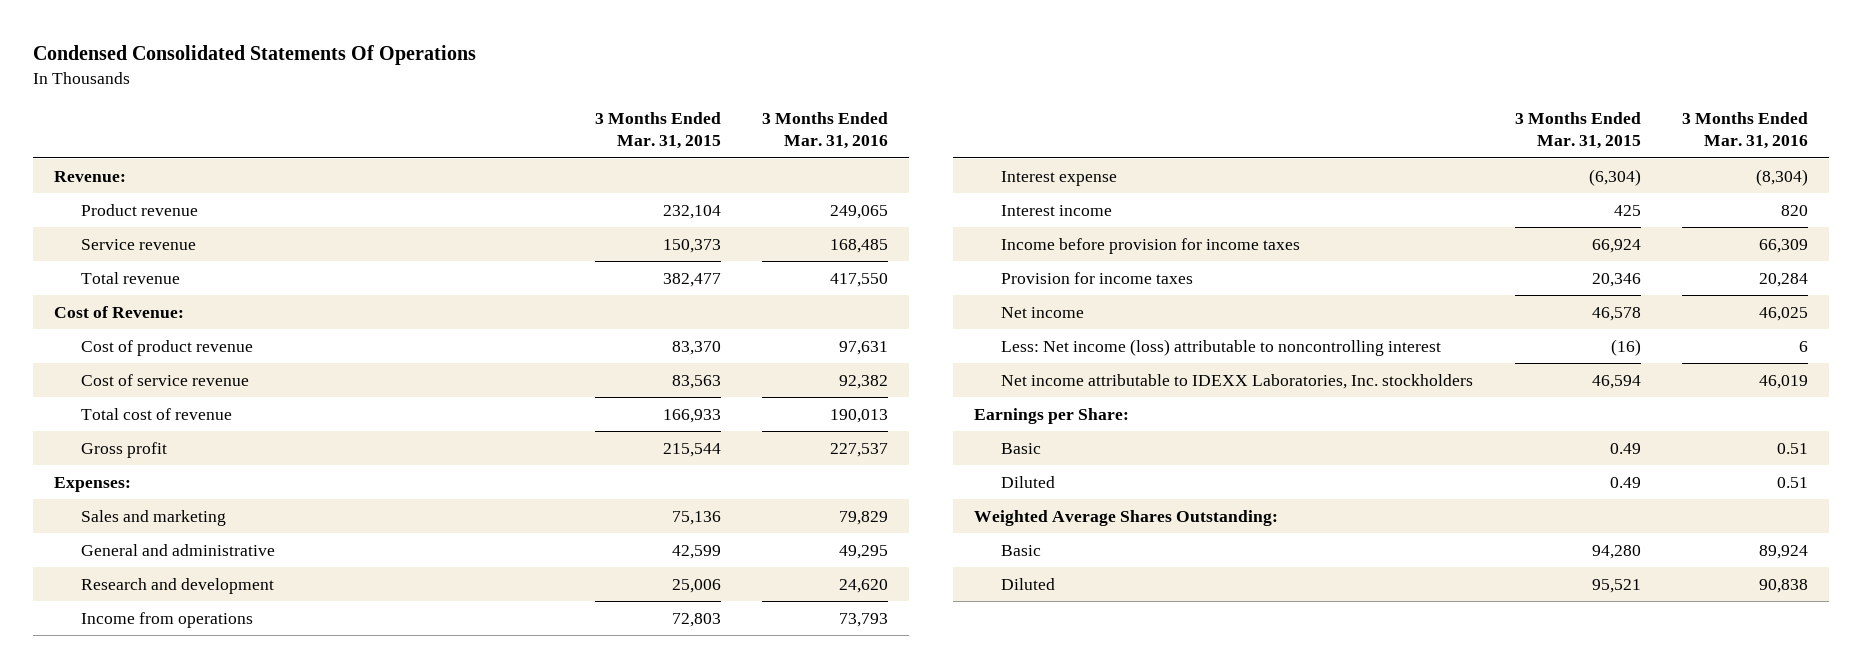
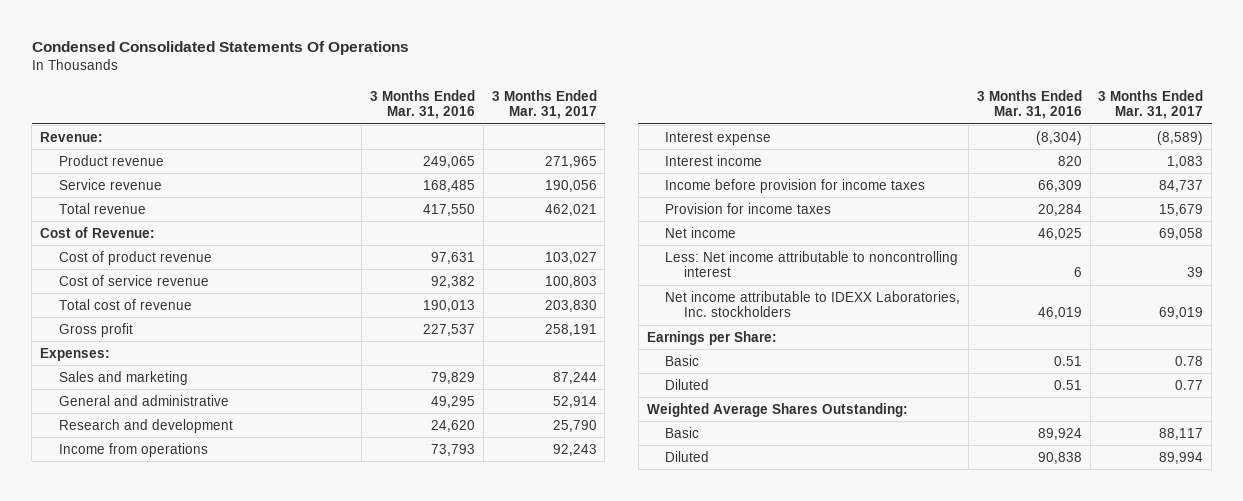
- | 3 Months Ended Mar. 31, 2015 | 3 Months Ended Mar. 31, 2016
+ | 3 Months Ended Mar. 31, 2016 | 3 Months Ended Mar. 31, 2017
- Less: Net income (loss) attributable to noncontrolling interest | (16) | 6
+ Less: Net income attributable to noncontrolling interest | 6 | 39

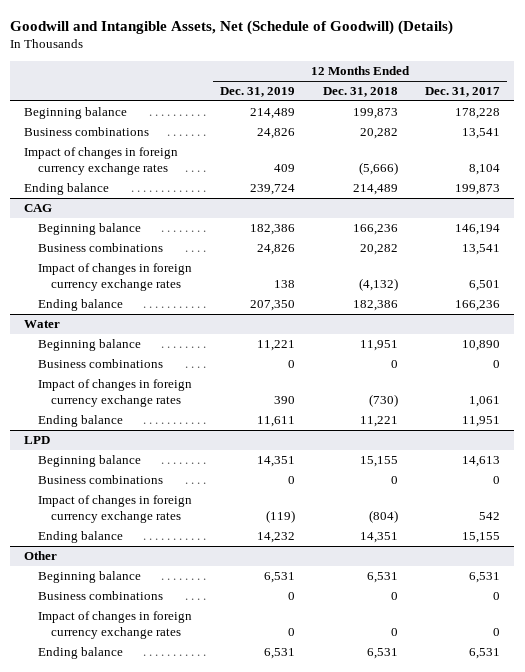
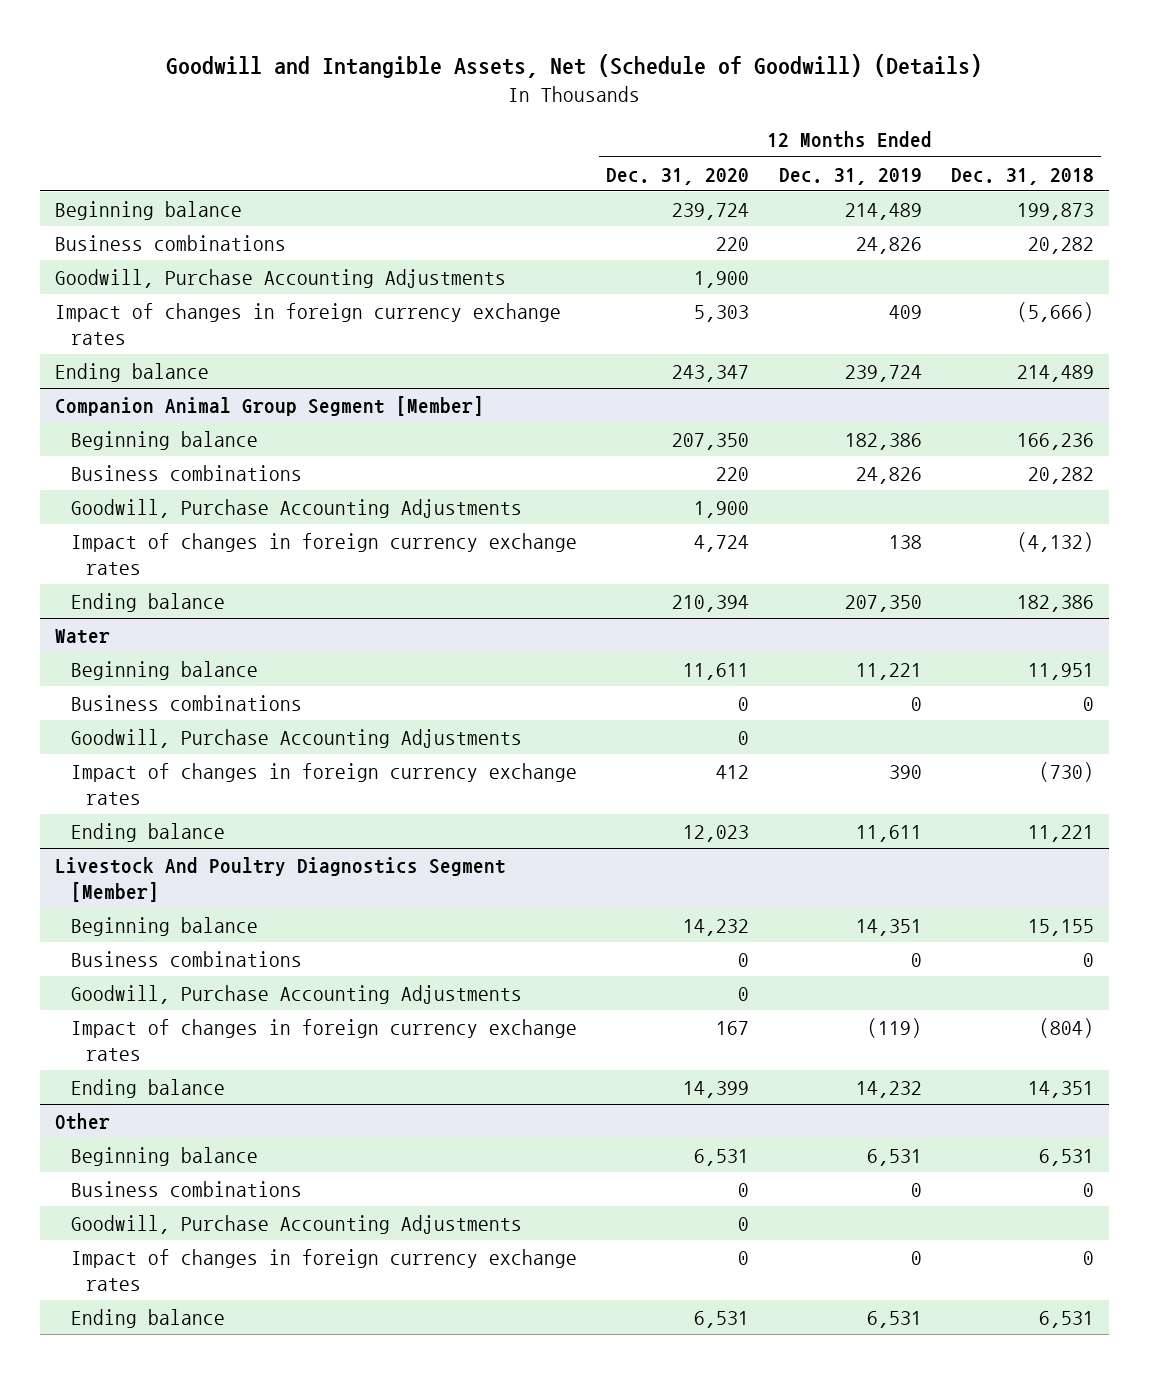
- | 12 Months Ended Dec. 31, 2019 | 12 Months Ended Dec. 31, 2018 | 12 Months Ended Dec. 31, 2017
+ | 12 Months Ended Dec. 31, 2020 | 12 Months Ended Dec. 31, 2019 | 12 Months Ended Dec. 31, 2018
+ Goodwill, Purchase Accounting Adjustments | 1,900 | |
- CAG
+ Companion Animal Group Segment [Member]
+ Goodwill, Purchase Accounting Adjustments | 1,900 | |
@ Water
+ Goodwill, Purchase Accounting Adjustments | 0 | |
- LPD
+ Livestock And Poultry Diagnostics Segment [Member]
+ Goodwill, Purchase Accounting Adjustments | 0 | |
@ Other
+ Goodwill, Purchase Accounting Adjustments | 0 | |

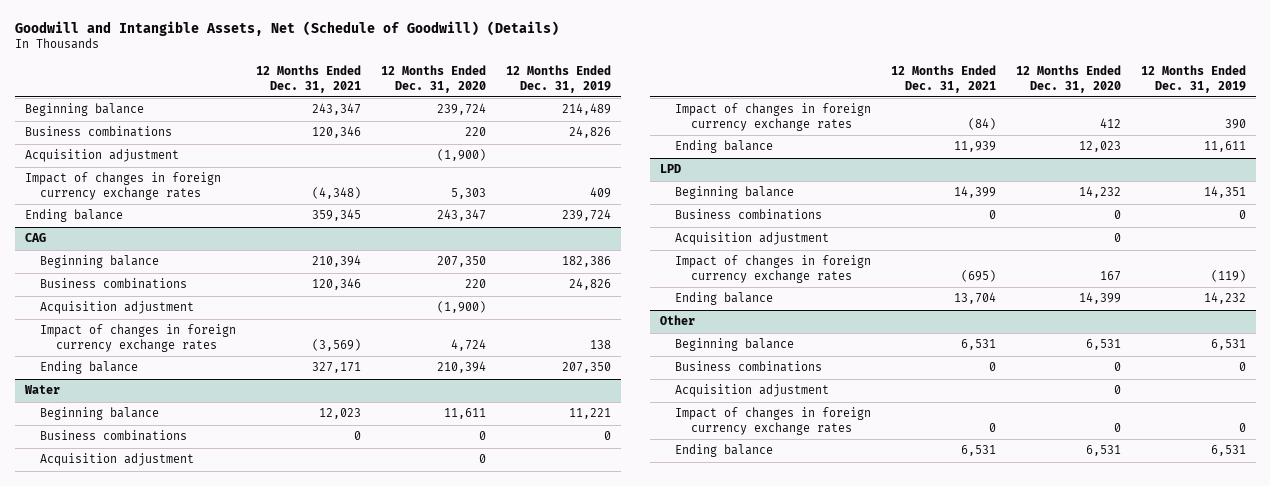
- | 12 Months Ended Dec. 31, 2020 | 12 Months Ended Dec. 31, 2019 | 12 Months Ended Dec. 31, 2018
+ | 12 Months Ended Dec. 31, 2021 | 12 Months Ended Dec. 31, 2020 | 12 Months Ended Dec. 31, 2019
- Goodwill, Purchase Accounting Adjustments | 1,900 | |
+ Acquisition adjustment | | (1,900) |
- Companion Animal Group Segment [Member]
+ CAG
- Goodwill, Purchase Accounting Adjustments | 1,900 | |
+ Acquisition adjustment | | (1,900) |
@ Water
- Goodwill, Purchase Accounting Adjustments | 0 | |
+ Acquisition adjustment | | 0 |
- Livestock And Poultry Diagnostics Segment [Member]
+ LPD
- Goodwill, Purchase Accounting Adjustments | 0 | |
+ Acquisition adjustment | | 0 |
@ Other
- Goodwill, Purchase Accounting Adjustments | 0 | |
+ Acquisition adjustment | | 0 |

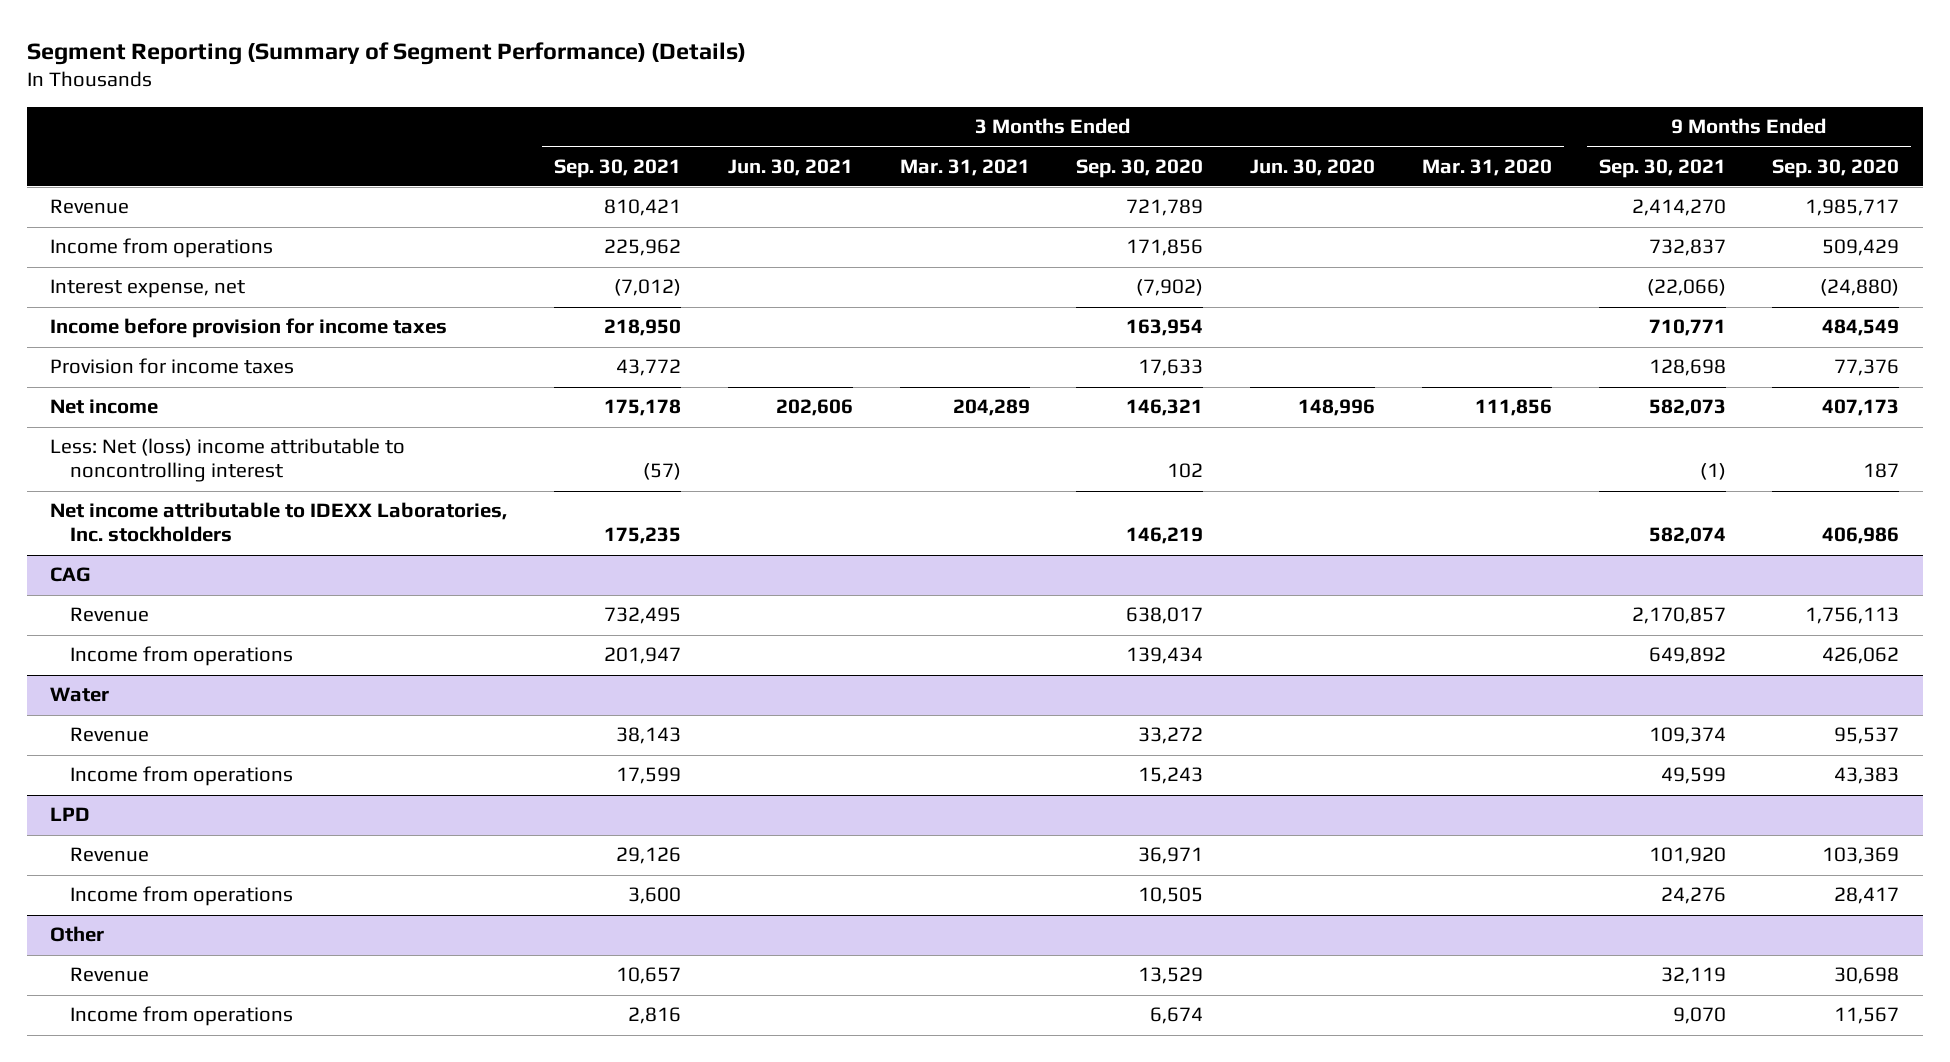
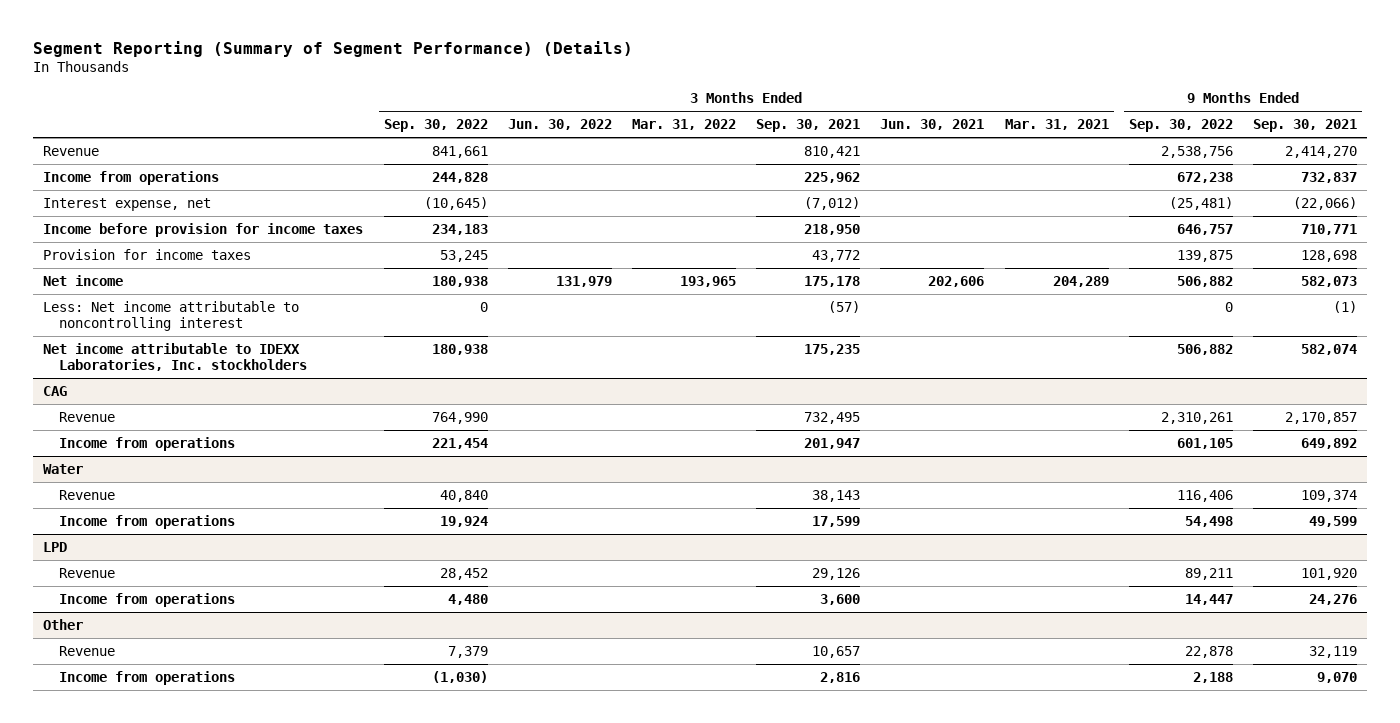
- | 3 Months Ended Sep. 30, 2021 | 3 Months Ended Jun. 30, 2021 | 3 Months Ended Mar. 31, 2021 | 3 Months Ended Sep. 30, 2020 | 3 Months Ended Jun. 30, 2020 | 3 Months Ended Mar. 31, 2020 | 9 Months Ended Sep. 30, 2021 | 9 Months Ended Sep. 30, 2020
+ | 3 Months Ended Sep. 30, 2022 | 3 Months Ended Jun. 30, 2022 | 3 Months Ended Mar. 31, 2022 | 3 Months Ended Sep. 30, 2021 | 3 Months Ended Jun. 30, 2021 | 3 Months Ended Mar. 31, 2021 | 9 Months Ended Sep. 30, 2022 | 9 Months Ended Sep. 30, 2021
- Less: Net (loss) income attributable to noncontrolling interest | (57) | | | 102 | | | (1) | 187
+ Less: Net income attributable to noncontrolling interest | 0 | | | (57) | | | 0 | (1)

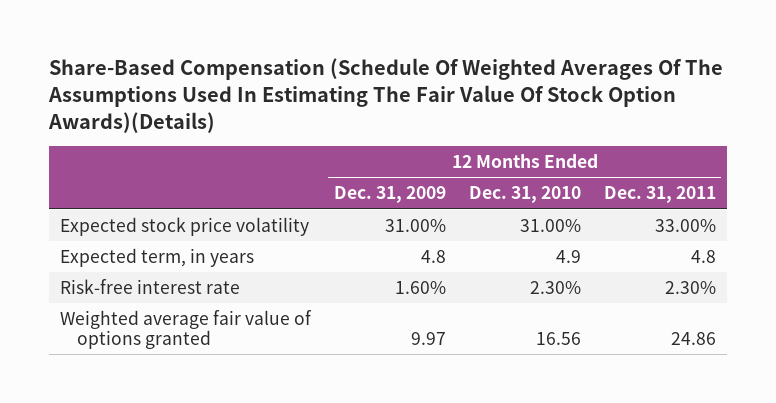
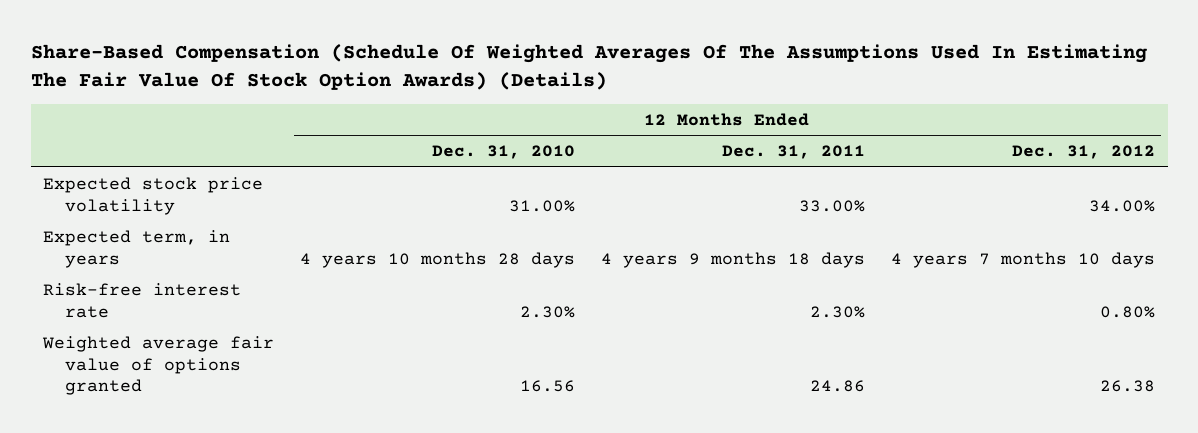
- Share-Based Compensation (Schedule Of Weighted Averages Of The Assumptions Used In Estimating The Fair Value Of Stock Option Awards)(Details)
+ Share-Based Compensation (Schedule Of Weighted Averages Of The Assumptions Used In Estimating The Fair Value Of Stock Option Awards) (Details)
- | 12 Months Ended Dec. 31, 2009 | 12 Months Ended Dec. 31, 2010 | 12 Months Ended Dec. 31, 2011
+ | 12 Months Ended Dec. 31, 2010 | 12 Months Ended Dec. 31, 2011 | 12 Months Ended Dec. 31, 2012
- Expected term, in years | 4.8 | 4.9 | 4.8
+ Expected term, in years | 4 years 10 months 28 days | 4 years 9 months 18 days | 4 years 7 months 10 days

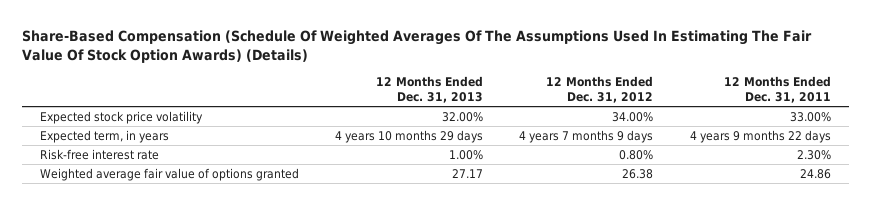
- | 12 Months Ended Dec. 31, 2010 | 12 Months Ended Dec. 31, 2011 | 12 Months Ended Dec. 31, 2012
+ | 12 Months Ended Dec. 31, 2013 | 12 Months Ended Dec. 31, 2012 | 12 Months Ended Dec. 31, 2011
- Expected term, in years | 4 years 10 months 28 days | 4 years 9 months 18 days | 4 years 7 months 10 days
+ Expected term, in years | 4 years 10 months 29 days | 4 years 7 months 9 days | 4 years 9 months 22 days

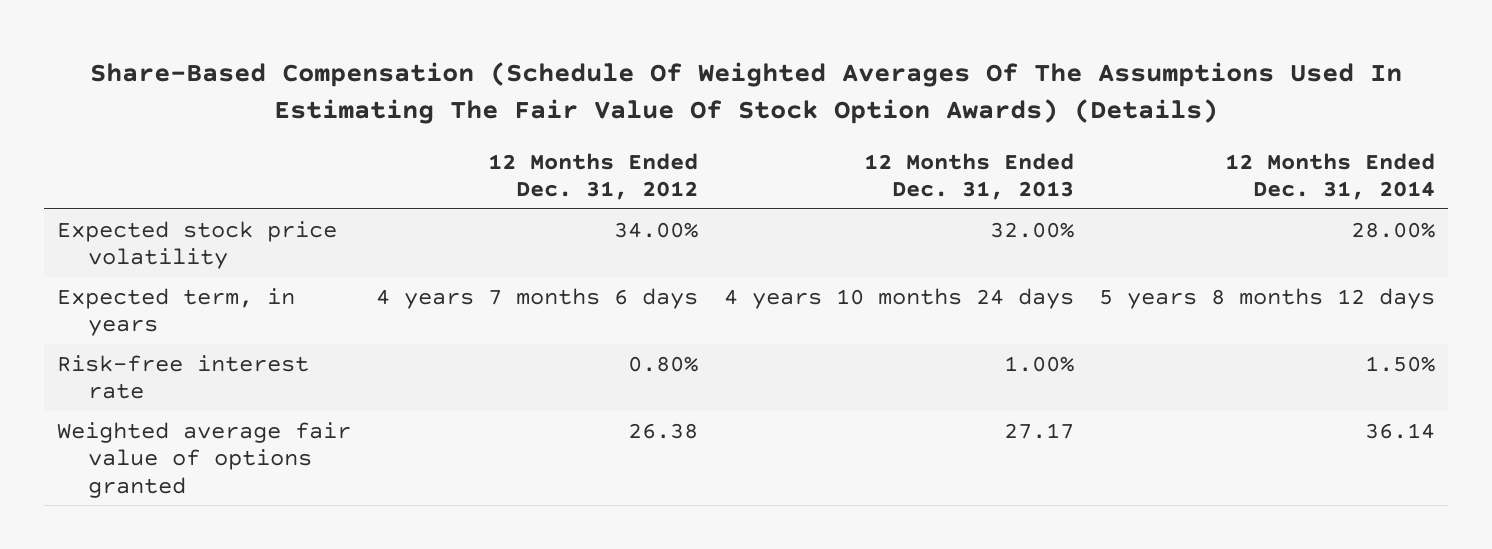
- | 12 Months Ended Dec. 31, 2013 | 12 Months Ended Dec. 31, 2012 | 12 Months Ended Dec. 31, 2011
+ | 12 Months Ended Dec. 31, 2012 | 12 Months Ended Dec. 31, 2013 | 12 Months Ended Dec. 31, 2014
- Expected term, in years | 4 years 10 months 29 days | 4 years 7 months 9 days | 4 years 9 months 22 days
+ Expected term, in years | 4 years 7 months 6 days | 4 years 10 months 24 days | 5 years 8 months 12 days

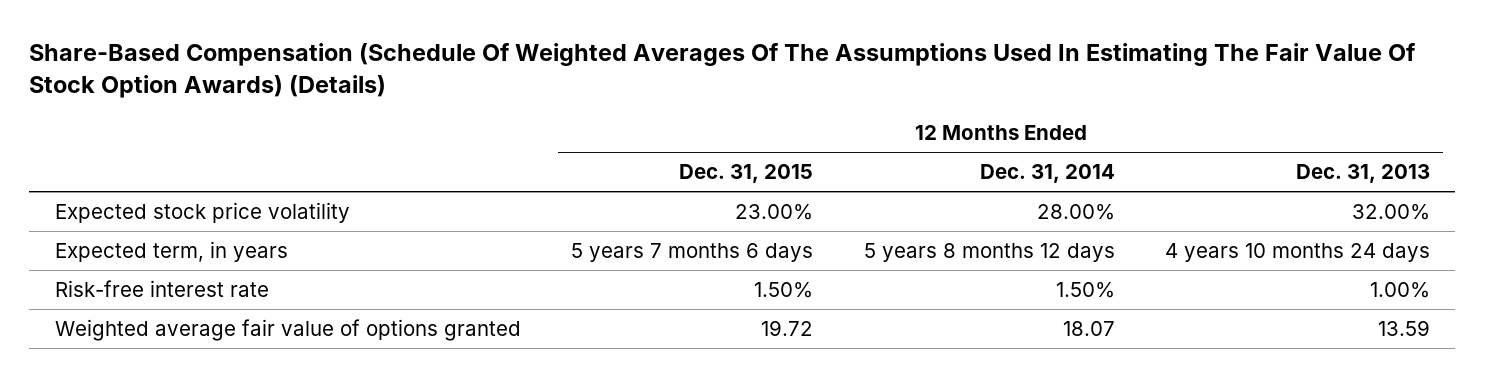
- | 12 Months Ended Dec. 31, 2012 | 12 Months Ended Dec. 31, 2013 | 12 Months Ended Dec. 31, 2014
+ | 12 Months Ended Dec. 31, 2015 | 12 Months Ended Dec. 31, 2014 | 12 Months Ended Dec. 31, 2013
- Weighted average fair value of options granted | 26.38 | 27.17 | 36.14
+ Weighted average fair value of options granted | 19.72 | 18.07 | 13.59

